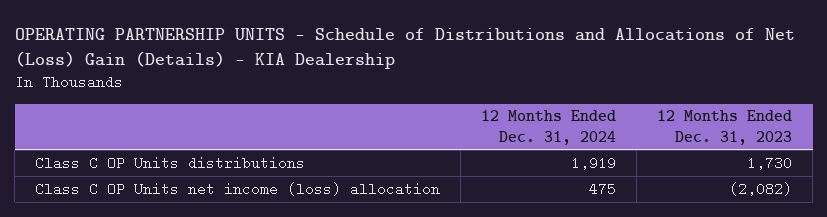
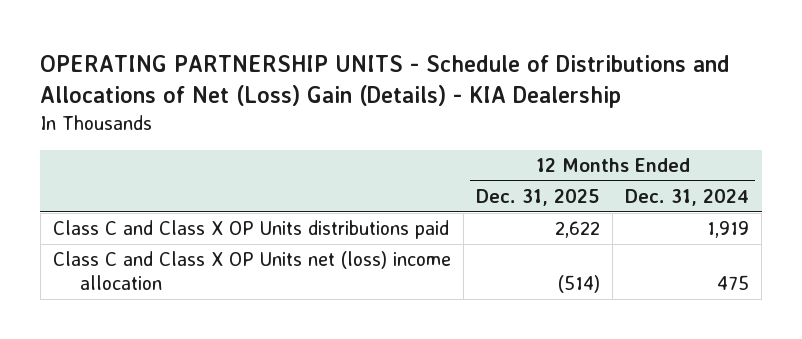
- | 12 Months Ended Dec. 31, 2024 | 12 Months Ended Dec. 31, 2023
+ | 12 Months Ended Dec. 31, 2025 | 12 Months Ended Dec. 31, 2024
- Class C OP Units distributions | 1,919 | 1,730
- Class C OP Units net income (loss) allocation | 475 | (2,082)
+ Class C and Class X OP Units distributions paid | 2,622 | 1,919
+ Class C and Class X OP Units net (loss) income allocation | (514) | 475

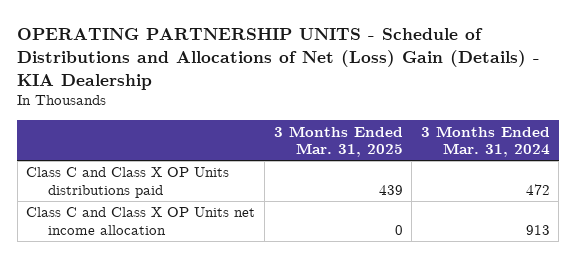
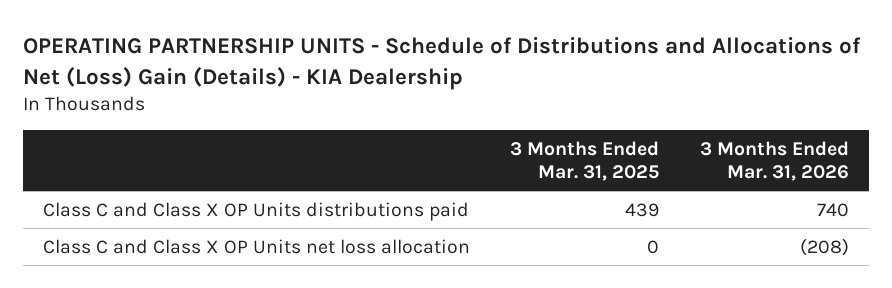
- | 3 Months Ended Mar. 31, 2025 | 3 Months Ended Mar. 31, 2024
+ | 3 Months Ended Mar. 31, 2025 | 3 Months Ended Mar. 31, 2026
- Class C and Class X OP Units net income allocation | 0 | 913
+ Class C and Class X OP Units net loss allocation | 0 | (208)

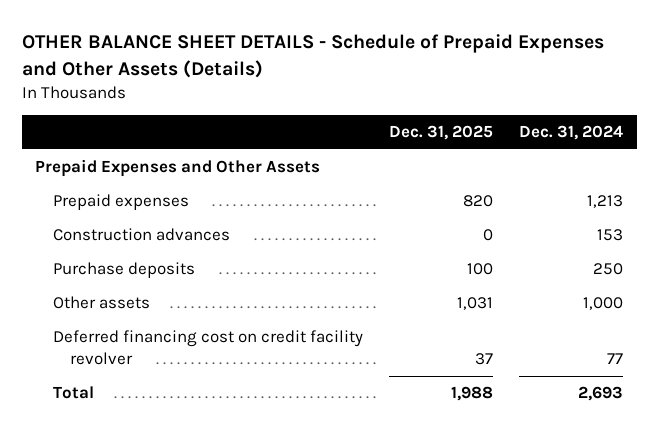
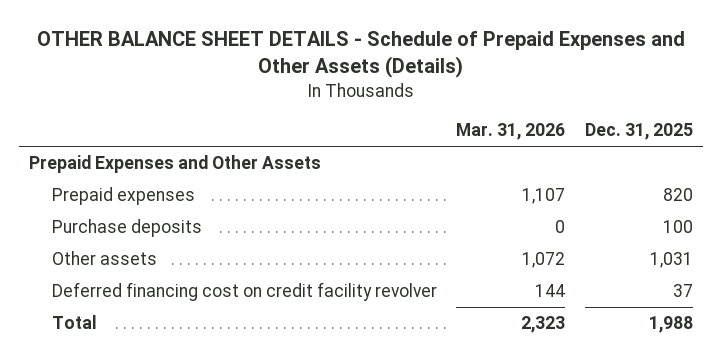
- | Dec. 31, 2025 | Dec. 31, 2024
+ | Mar. 31, 2026 | Dec. 31, 2025
- Construction advances | 0 | 153

